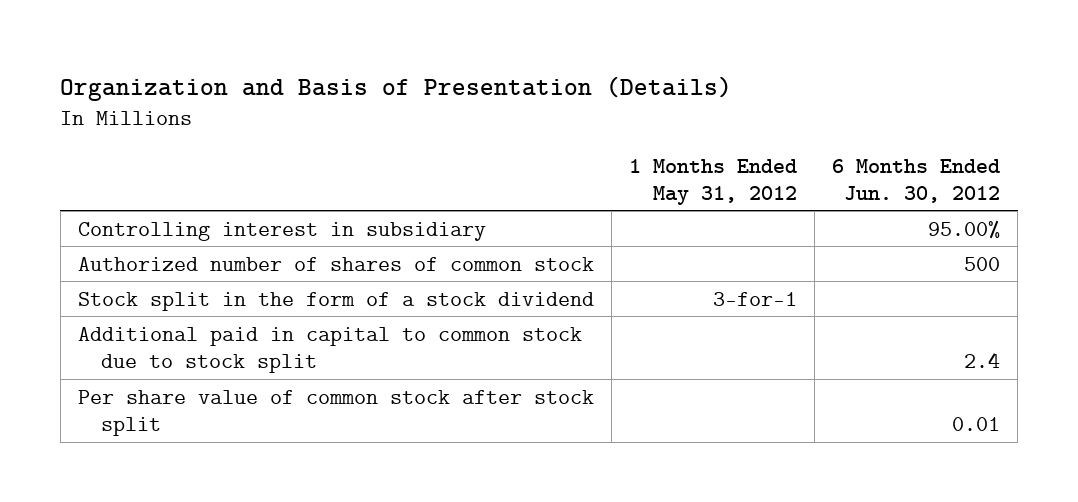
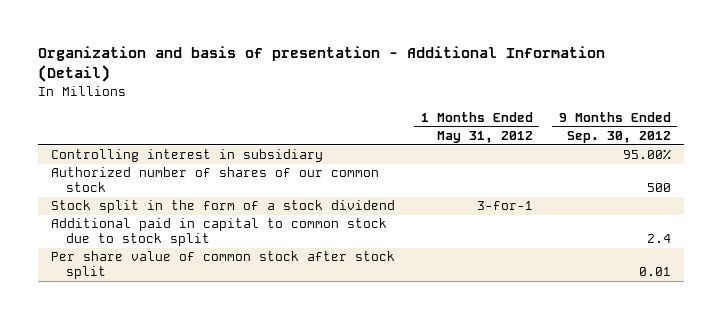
- Organization and Basis of Presentation (Details)
+ Organization and basis of presentation - Additional Information (Detail)
- | 1 Months Ended May 31, 2012 | 6 Months Ended Jun. 30, 2012
+ | 1 Months Ended May 31, 2012 | 9 Months Ended Sep. 30, 2012
- Authorized number of shares of common stock | | 500
+ Authorized number of shares of our common stock | | 500

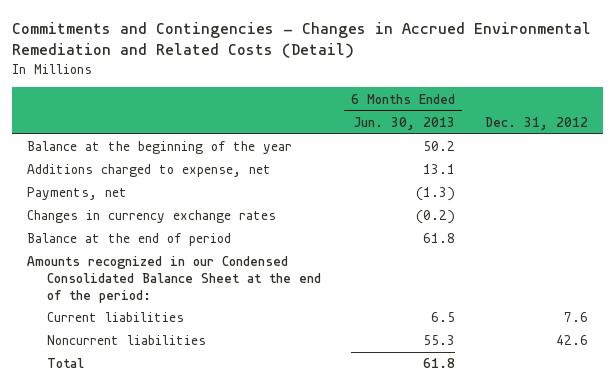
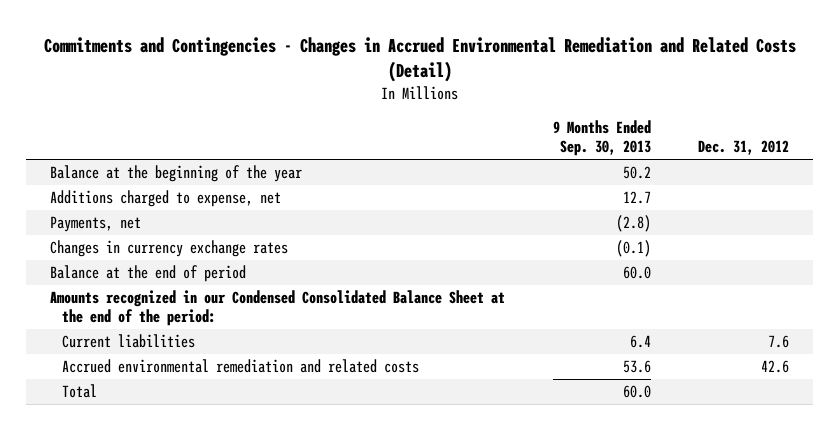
- | 6 Months Ended Jun. 30, 2013 | Dec. 31, 2012
+ | 9 Months Ended Sep. 30, 2013 | Dec. 31, 2012
- Noncurrent liabilities | 55.3 | 42.6
+ Accrued environmental remediation and related costs | 53.6 | 42.6

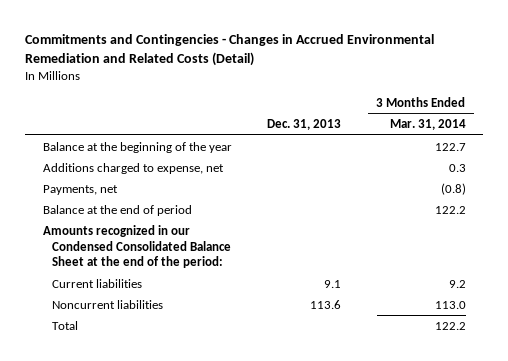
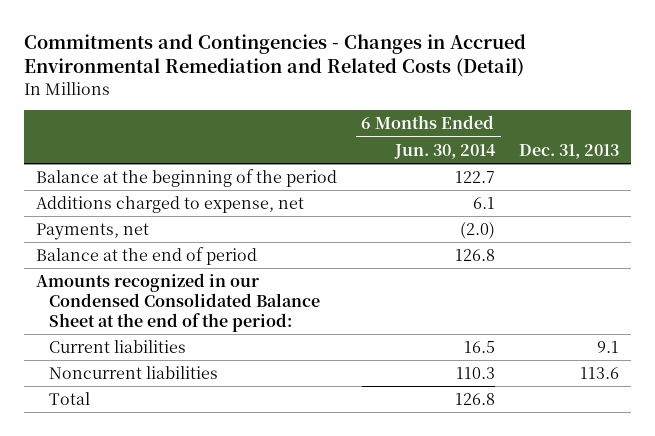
- | Dec. 31, 2013 | 3 Months Ended Mar. 31, 2014
+ | 6 Months Ended Jun. 30, 2014 | Dec. 31, 2013
- Balance at the beginning of the year | | 122.7
+ Balance at the beginning of the period | 122.7 |

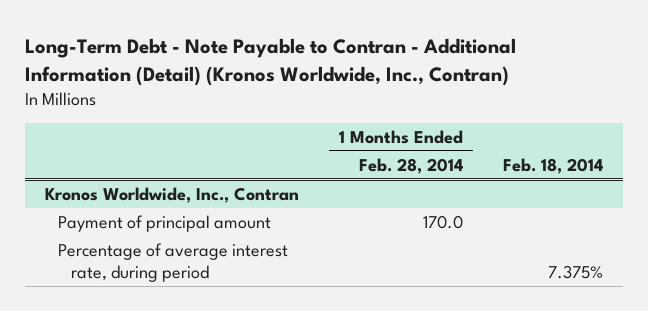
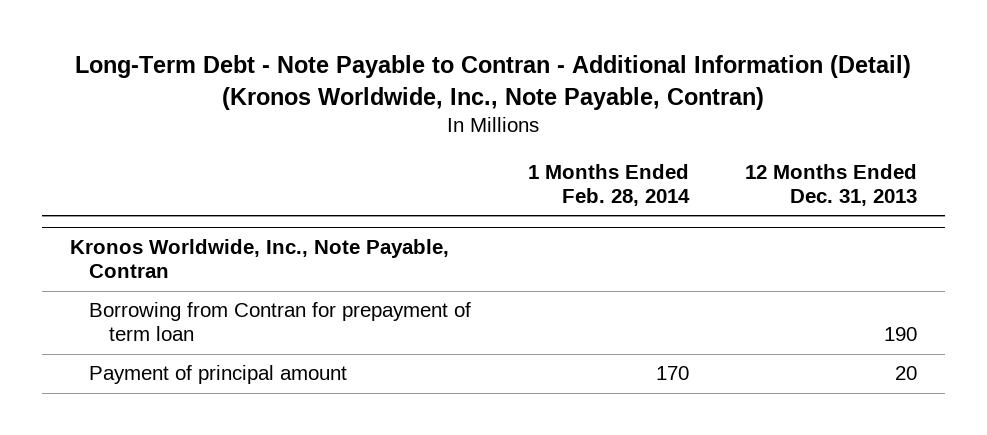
- Long-Term Debt - Note Payable to Contran - Additional Information (Detail) (Kronos Worldwide, Inc., Contran)
+ Long-Term Debt - Note Payable to Contran - Additional Information (Detail) (Kronos Worldwide, Inc., Note Payable, Contran)
- | 1 Months Ended Feb. 28, 2014 | Feb. 18, 2014
+ | 1 Months Ended Feb. 28, 2014 | 12 Months Ended Dec. 31, 2013
- Kronos Worldwide, Inc., Contran
- Payment of principal amount | 170.0 |
- Percentage of average interest rate, during period | | 7.375%
+ Kronos Worldwide, Inc., Note Payable, Contran
+ Borrowing from Contran for prepayment of term loan | | 190
+ Payment of principal amount | 170 | 20

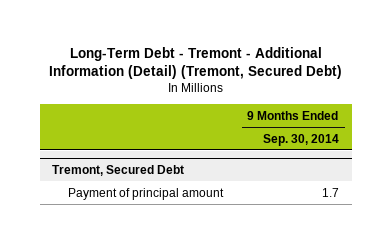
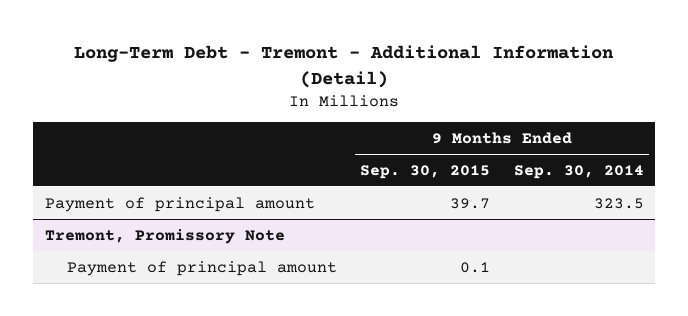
- Long-Term Debt - Tremont - Additional Information (Detail) (Tremont, Secured Debt)
+ Long-Term Debt - Tremont - Additional Information (Detail)
- | 9 Months Ended Sep. 30, 2014
+ | 9 Months Ended Sep. 30, 2015 | 9 Months Ended Sep. 30, 2014
- Tremont, Secured Debt
- Payment of principal amount | 1.7
+ Payment of principal amount | 39.7 | 323.5
+ Tremont, Promissory Note
+ Payment of principal amount | 0.1 |

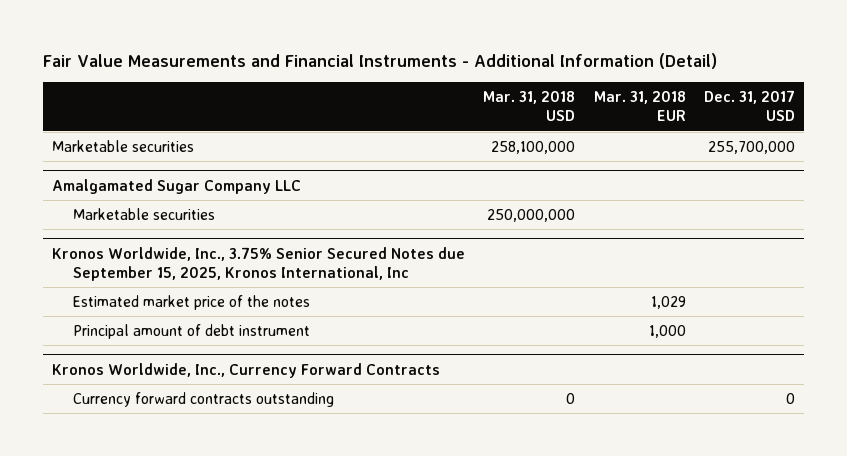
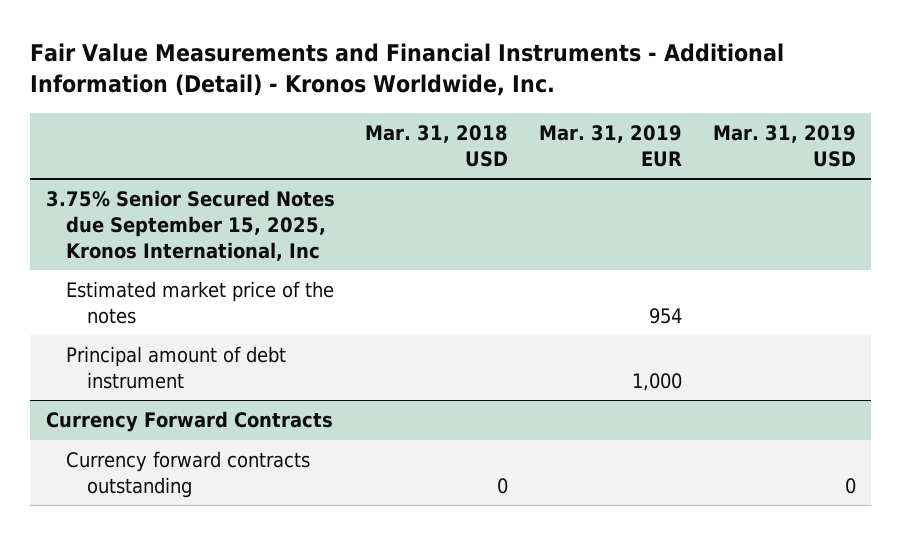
- Fair Value Measurements and Financial Instruments - Additional Information (Detail)
+ Fair Value Measurements and Financial Instruments - Additional Information (Detail) - Kronos Worldwide, Inc.
- | Mar. 31, 2018 USD | Mar. 31, 2018 EUR | Dec. 31, 2017 USD
+ | Mar. 31, 2018 USD | Mar. 31, 2019 EUR | Mar. 31, 2019 USD
- Marketable securities | 258,100,000 | | 255,700,000
- Amalgamated Sugar Company LLC
- Marketable securities | 250,000,000 | |
- Kronos Worldwide, Inc., 3.75% Senior Secured Notes due September 15, 2025, Kronos International, Inc
+ 3.75% Senior Secured Notes due September 15, 2025, Kronos International, Inc
- Kronos Worldwide, Inc., Currency Forward Contracts
+ Currency Forward Contracts

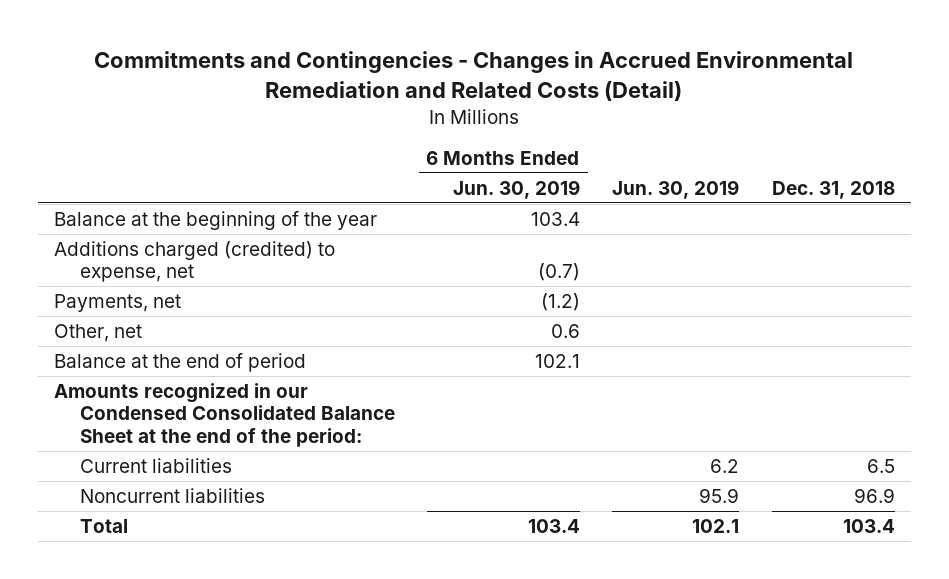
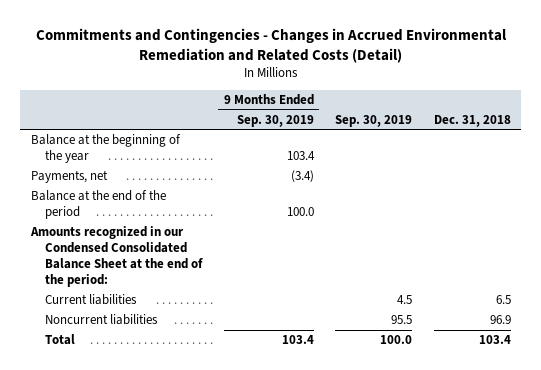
- | 6 Months Ended Jun. 30, 2019 | Jun. 30, 2019 | Dec. 31, 2018
+ | 9 Months Ended Sep. 30, 2019 | Sep. 30, 2019 | Dec. 31, 2018
- Additions charged (credited) to expense, net | (0.7) | |
- Other, net | 0.6 | |
- Balance at the end of period | 102.1 | |
+ Balance at the end of the period | 100.0 | |

